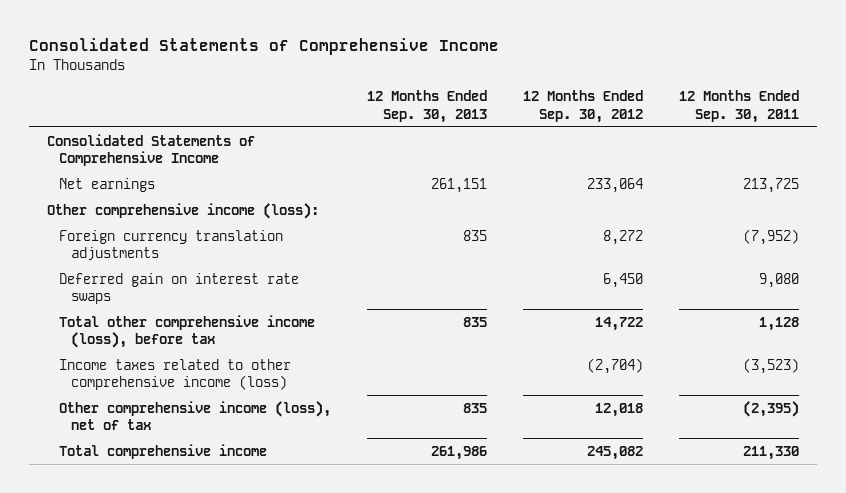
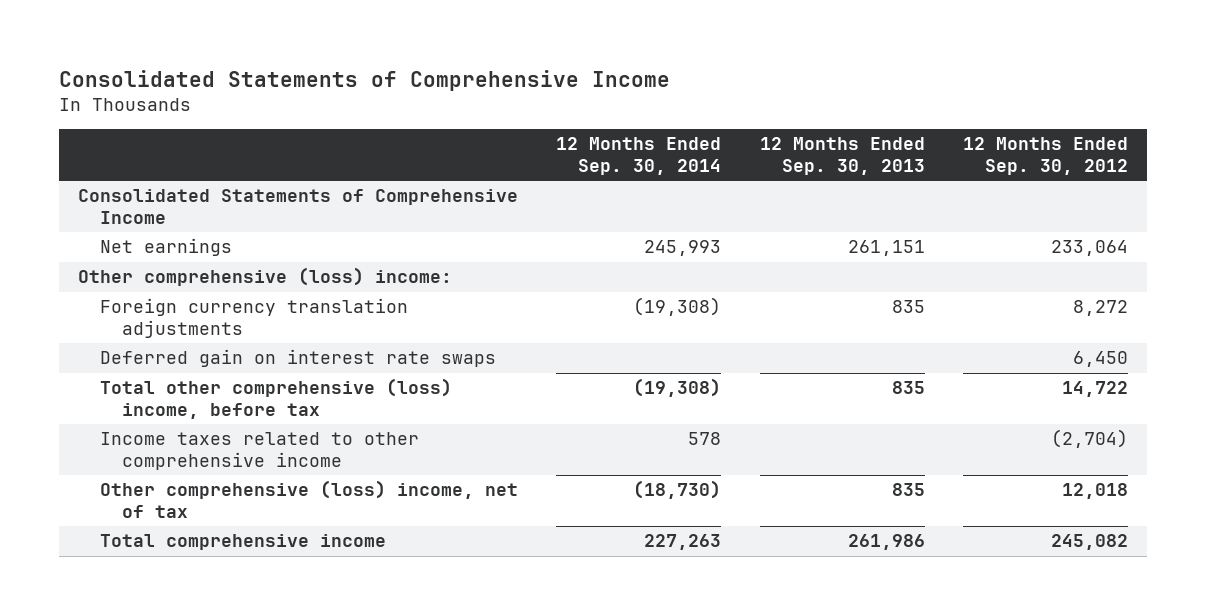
- | 12 Months Ended Sep. 30, 2013 | 12 Months Ended Sep. 30, 2012 | 12 Months Ended Sep. 30, 2011
+ | 12 Months Ended Sep. 30, 2014 | 12 Months Ended Sep. 30, 2013 | 12 Months Ended Sep. 30, 2012
- Other comprehensive income (loss):
+ Other comprehensive (loss) income:
- Total other comprehensive income (loss), before tax | 835 | 14,722 | 1,128
- Income taxes related to other comprehensive income (loss) | | (2,704) | (3,523)
- Other comprehensive income (loss), net of tax | 835 | 12,018 | (2,395)
+ Total other comprehensive (loss) income, before tax | (19,308) | 835 | 14,722
+ Income taxes related to other comprehensive income | 578 | | (2,704)
+ Other comprehensive (loss) income, net of tax | (18,730) | 835 | 12,018

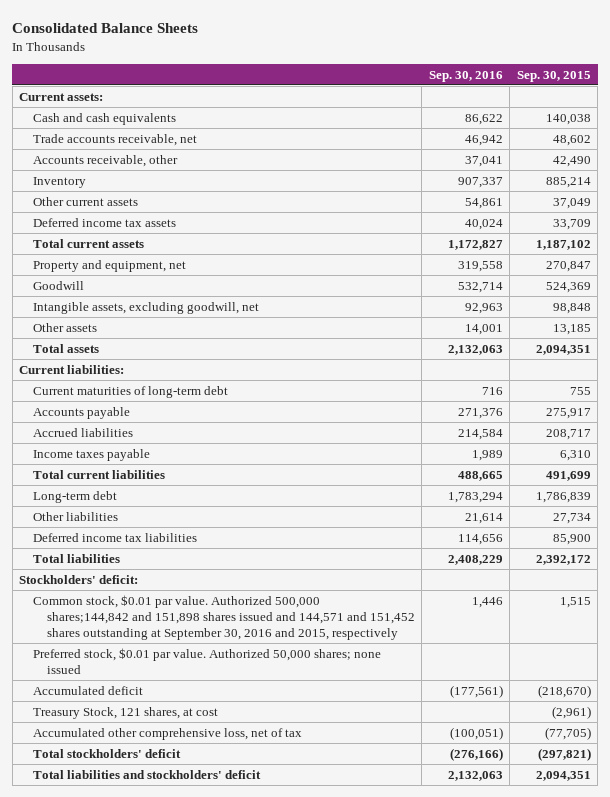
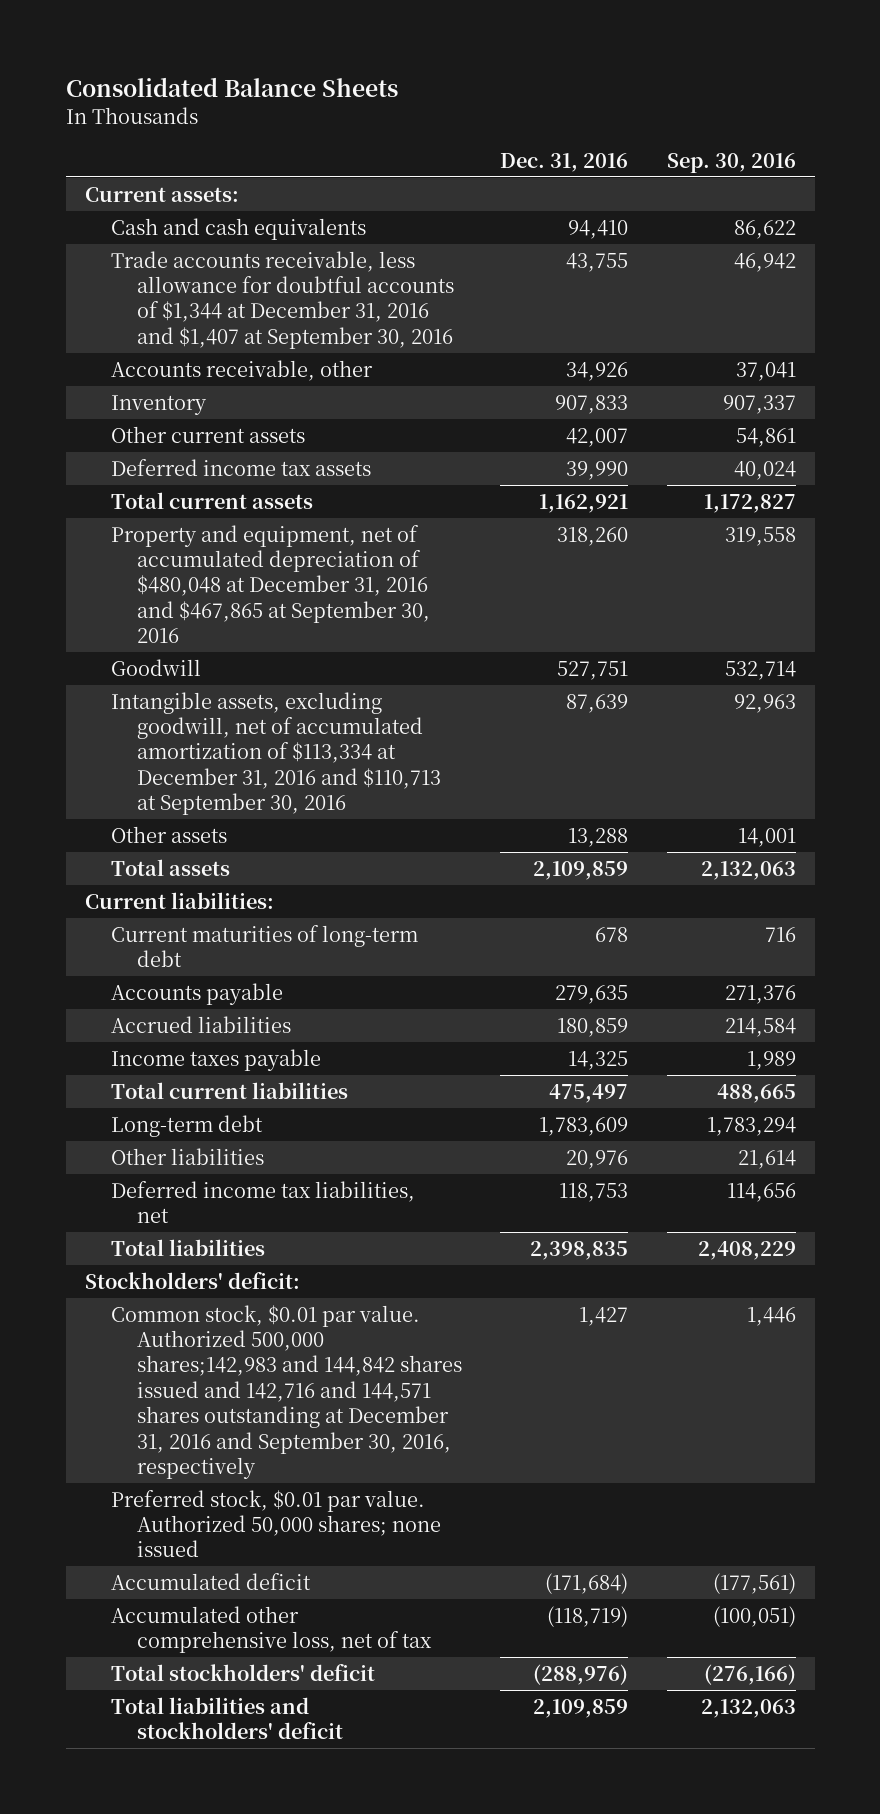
- | Sep. 30, 2016 | Sep. 30, 2015
+ | Dec. 31, 2016 | Sep. 30, 2016
- Trade accounts receivable, net | 46,942 | 48,602
+ Trade accounts receivable, less allowance for doubtful accounts of $1,344 at December 31, 2016 and $1,407 at September 30, 2016 | 43,755 | 46,942
- Property and equipment, net | 319,558 | 270,847
+ Property and equipment, net of accumulated depreciation of $480,048 at December 31, 2016 and $467,865 at September 30, 2016 | 318,260 | 319,558
- Intangible assets, excluding goodwill, net | 92,963 | 98,848
+ Intangible assets, excluding goodwill, net of accumulated amortization of $113,334 at December 31, 2016 and $110,713 at September 30, 2016 | 87,639 | 92,963
- Deferred income tax liabilities | 114,656 | 85,900
+ Deferred income tax liabilities, net | 118,753 | 114,656
- Common stock, $0.01 par value. Authorized 500,000 shares;144,842 and 151,898 shares issued and 144,571 and 151,452 shares outstanding at September 30, 2016 and 2015, respectively | 1,446 | 1,515
+ Common stock, $0.01 par value. Authorized 500,000 shares;142,983 and 144,842 shares issued and 142,716 and 144,571 shares outstanding at December 31, 2016 and September 30, 2016, respectively | 1,427 | 1,446
- Treasury Stock, 121 shares, at cost | | (2,961)

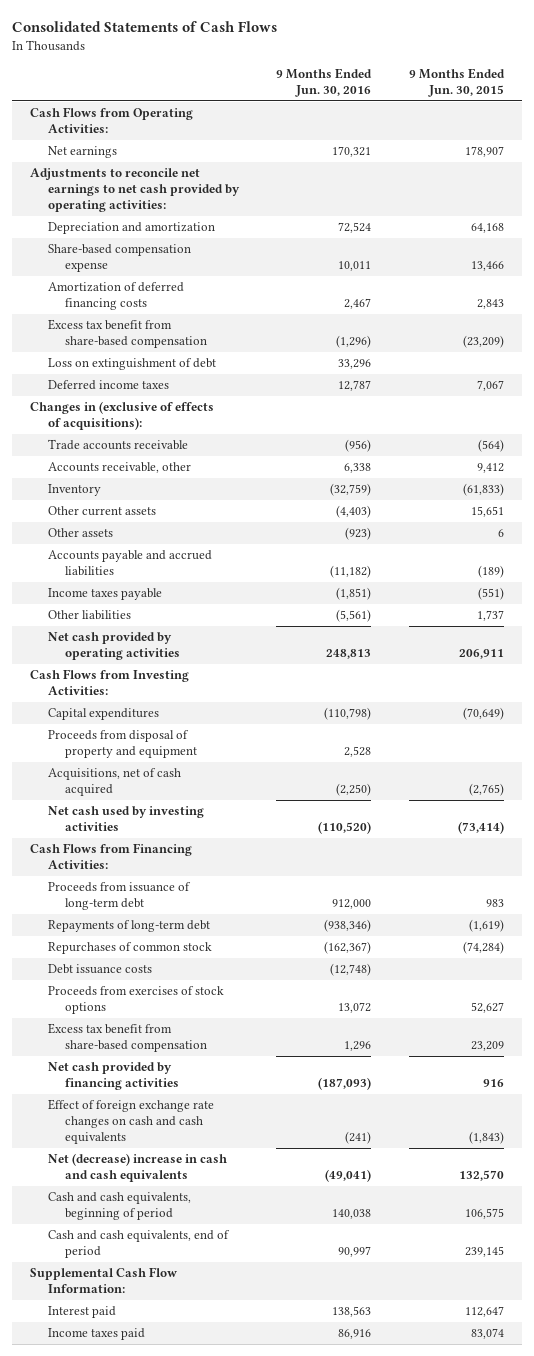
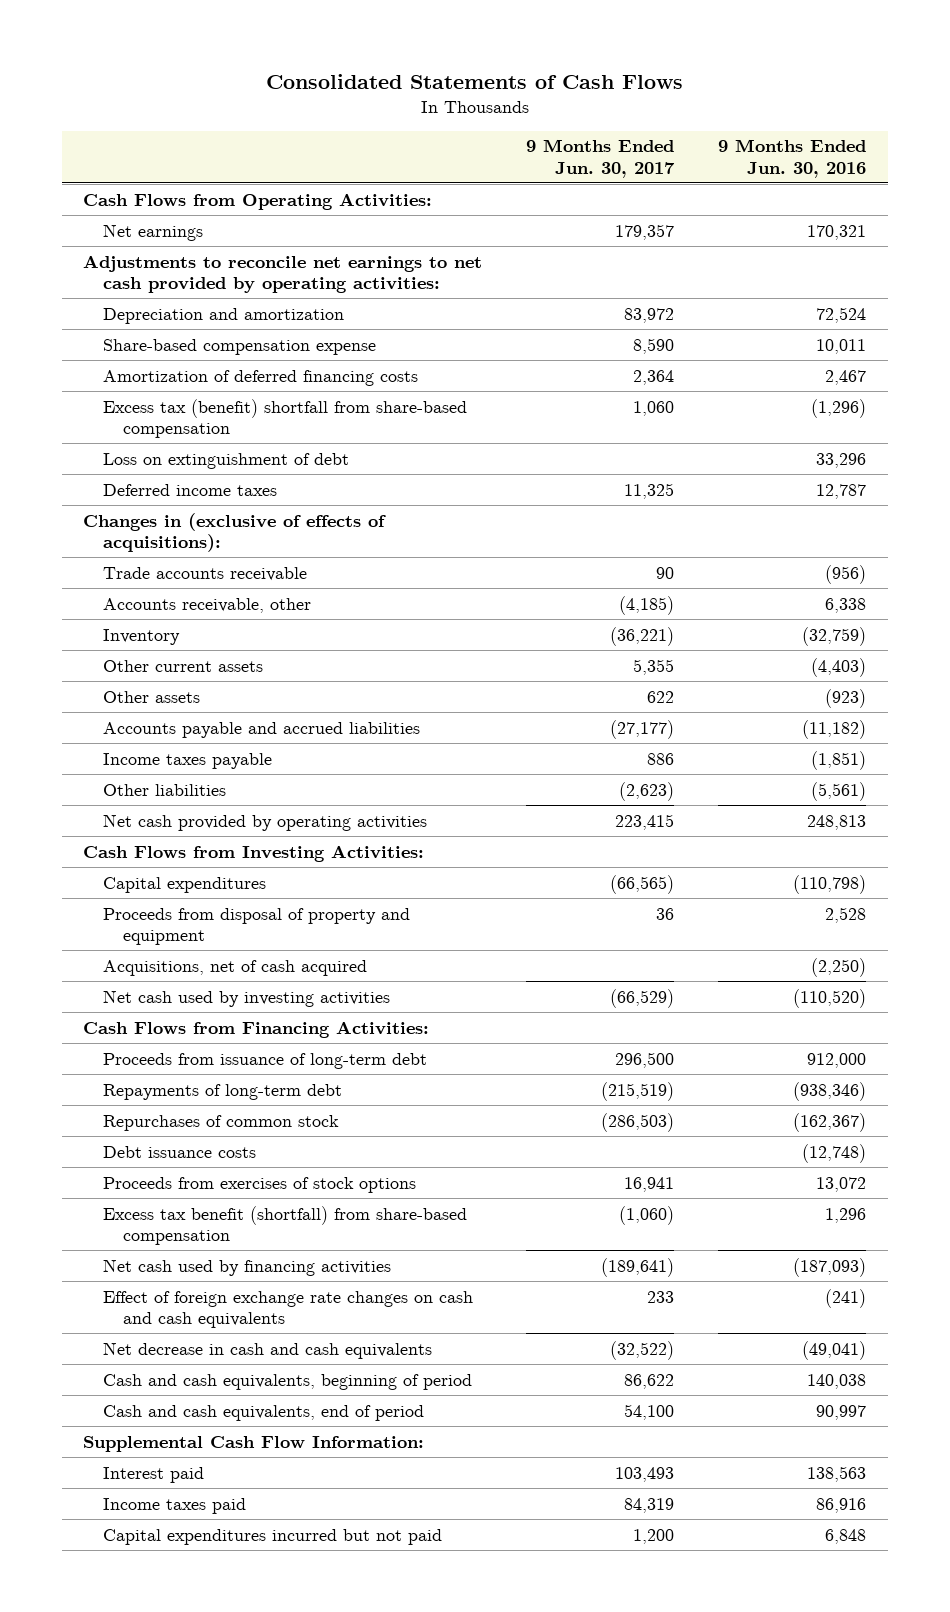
- | 9 Months Ended Jun. 30, 2016 | 9 Months Ended Jun. 30, 2015
+ | 9 Months Ended Jun. 30, 2017 | 9 Months Ended Jun. 30, 2016
- Excess tax benefit from share-based compensation | (1,296) | (23,209)
+ Excess tax (benefit) shortfall from share-based compensation | 1,060 | (1,296)
- Excess tax benefit from share-based compensation | 1,296 | 23,209
- Net cash provided by financing activities | (187,093) | 916
+ Excess tax benefit (shortfall) from share-based compensation | (1,060) | 1,296
+ Net cash used by financing activities | (189,641) | (187,093)
- Net (decrease) increase in cash and cash equivalents | (49,041) | 132,570
+ Net decrease in cash and cash equivalents | (32,522) | (49,041)
+ Capital expenditures incurred but not paid | 1,200 | 6,848

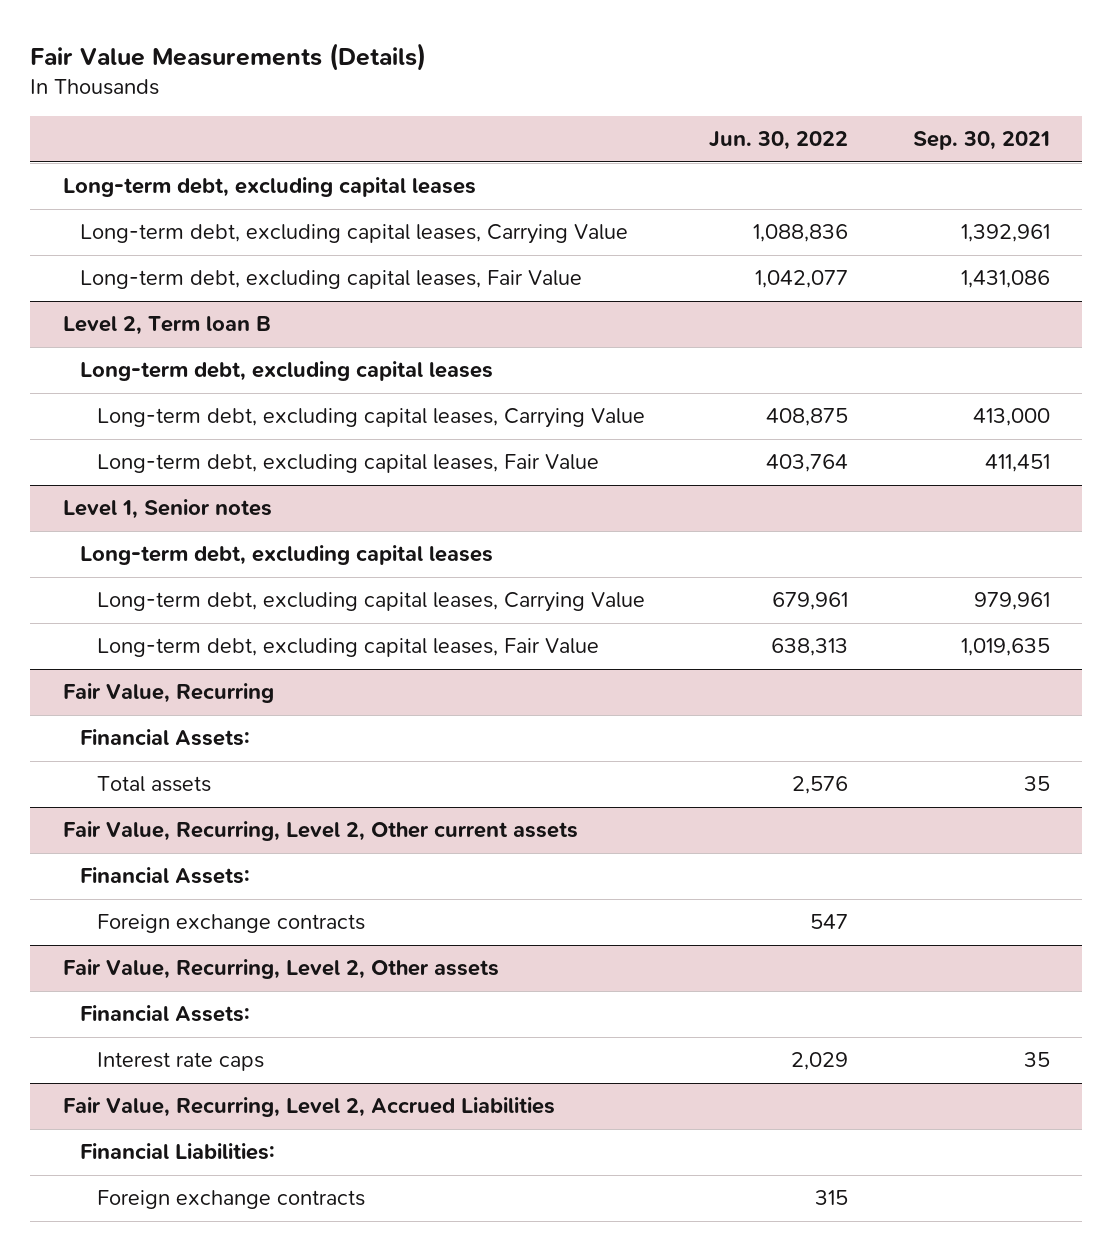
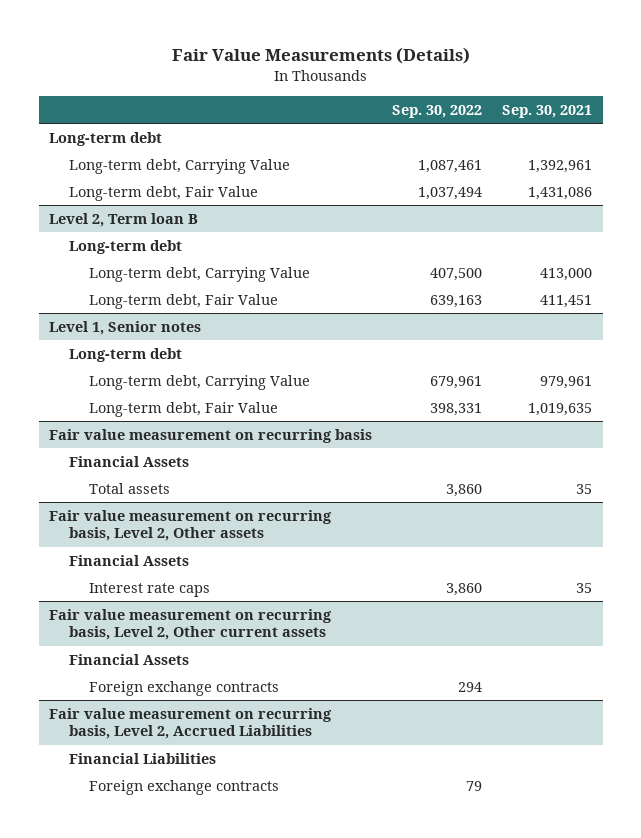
- | Jun. 30, 2022 | Sep. 30, 2021
+ | Sep. 30, 2022 | Sep. 30, 2021
- Long-term debt, excluding capital leases
- Long-term debt, excluding capital leases, Carrying Value | 1,088,836 | 1,392,961
- Long-term debt, excluding capital leases, Fair Value | 1,042,077 | 1,431,086
+ Long-term debt
+ Long-term debt, Carrying Value | 1,087,461 | 1,392,961
+ Long-term debt, Fair Value | 1,037,494 | 1,431,086
@ Level 2, Term loan B
- Long-term debt, excluding capital leases
- Long-term debt, excluding capital leases, Carrying Value | 408,875 | 413,000
- Long-term debt, excluding capital leases, Fair Value | 403,764 | 411,451
+ Long-term debt
+ Long-term debt, Carrying Value | 407,500 | 413,000
+ Long-term debt, Fair Value | 639,163 | 411,451
@ Level 1, Senior notes
- Long-term debt, excluding capital leases
- Long-term debt, excluding capital leases, Carrying Value | 679,961 | 979,961
- Long-term debt, excluding capital leases, Fair Value | 638,313 | 1,019,635
- Fair Value, Recurring
- Financial Assets:
@ Level 1, Senior notes
+ Long-term debt
+ Long-term debt, Carrying Value | 679,961 | 979,961
+ Long-term debt, Fair Value | 398,331 | 1,019,635
+ Fair value measurement on recurring basis
+ Financial Assets
- Fair Value, Recurring, Level 2, Other current assets
- Financial Assets:
- Foreign exchange contracts | 547 |
- Fair Value, Recurring, Level 2, Other assets
- Financial Assets:
+ Fair value measurement on recurring basis, Level 2, Other assets
+ Financial Assets
- Fair Value, Recurring, Level 2, Accrued Liabilities
- Financial Liabilities:
+ Fair value measurement on recurring basis, Level 2, Other current assets
+ Financial Assets
+ Fair value measurement on recurring basis, Level 2, Accrued Liabilities
+ Financial Liabilities
+ Foreign exchange contracts | 79 |

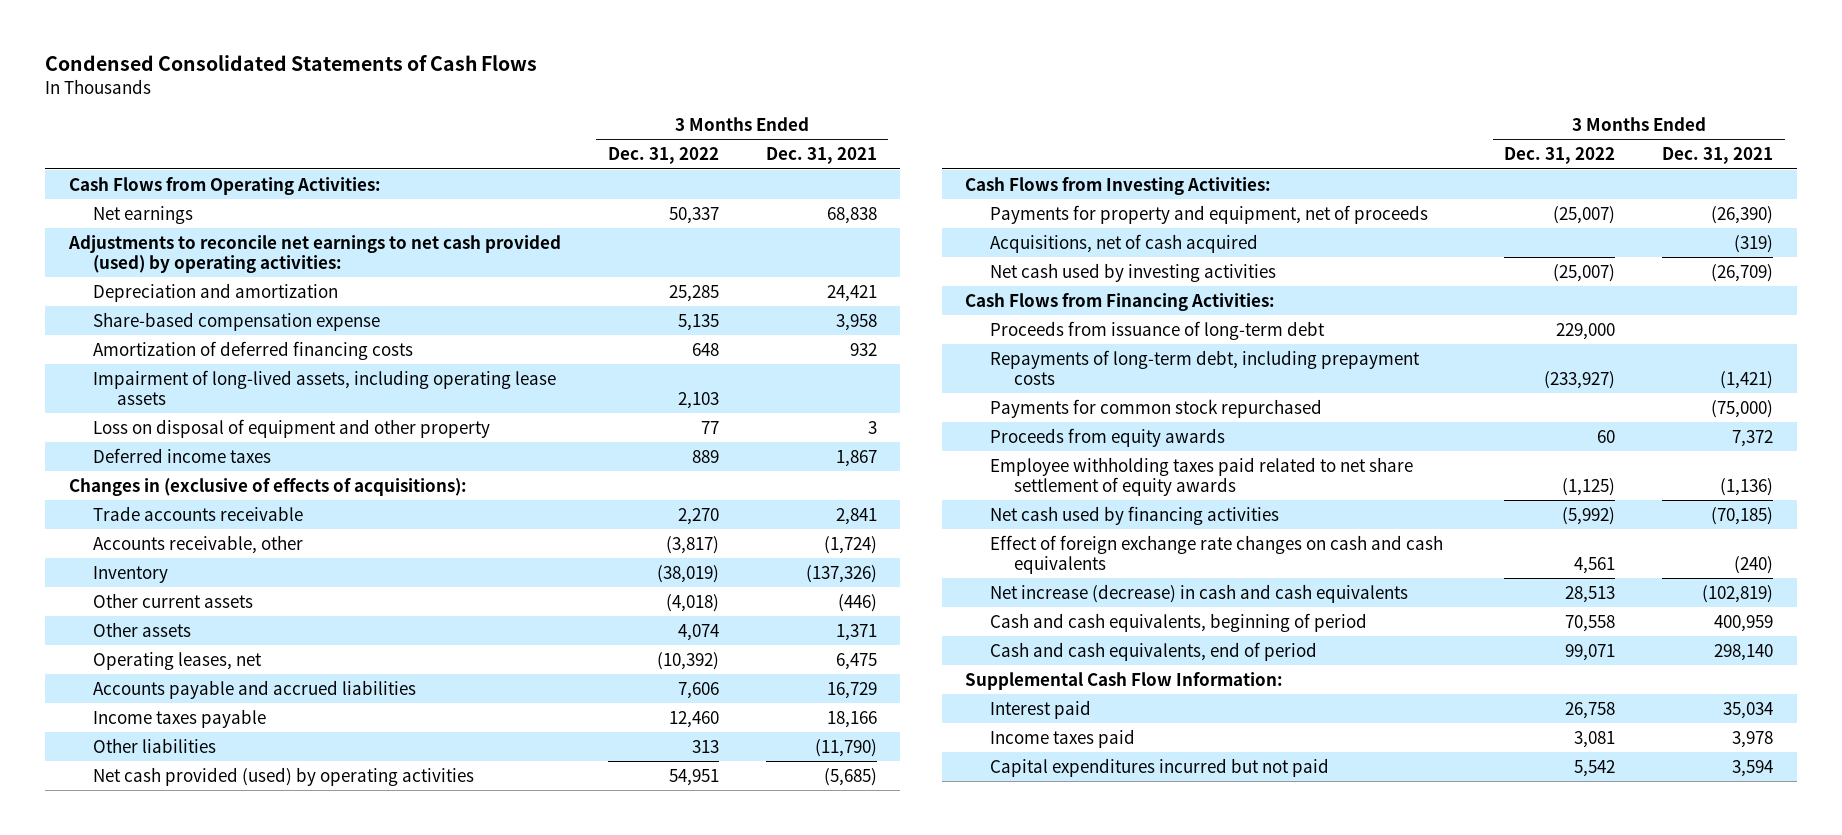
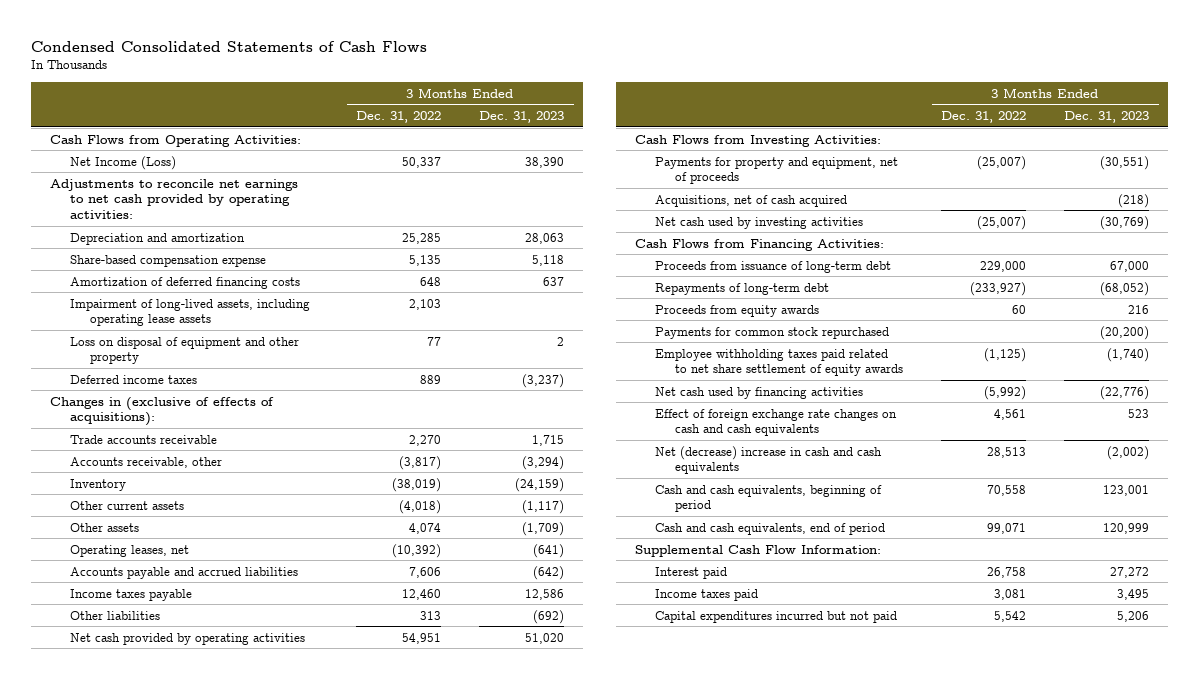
- | 3 Months Ended Dec. 31, 2022 | 3 Months Ended Dec. 31, 2021
+ | 3 Months Ended Dec. 31, 2022 | 3 Months Ended Dec. 31, 2023
- Net earnings | 50,337 | 68,838
- Adjustments to reconcile net earnings to net cash provided (used) by operating activities:
+ Net Income (Loss) | 50,337 | 38,390
+ Adjustments to reconcile net earnings to net cash provided by operating activities:
- Net cash provided (used) by operating activities | 54,951 | (5,685)
+ Net cash provided by operating activities | 54,951 | 51,020
- Repayments of long-term debt, including prepayment costs | (233,927) | (1,421)
+ Repayments of long-term debt | (233,927) | (68,052)
moved down: Payments for common stock repurchased | | (20,200)
- Net increase (decrease) in cash and cash equivalents | 28,513 | (102,819)
+ Net (decrease) increase in cash and cash equivalents | 28,513 | (2,002)

